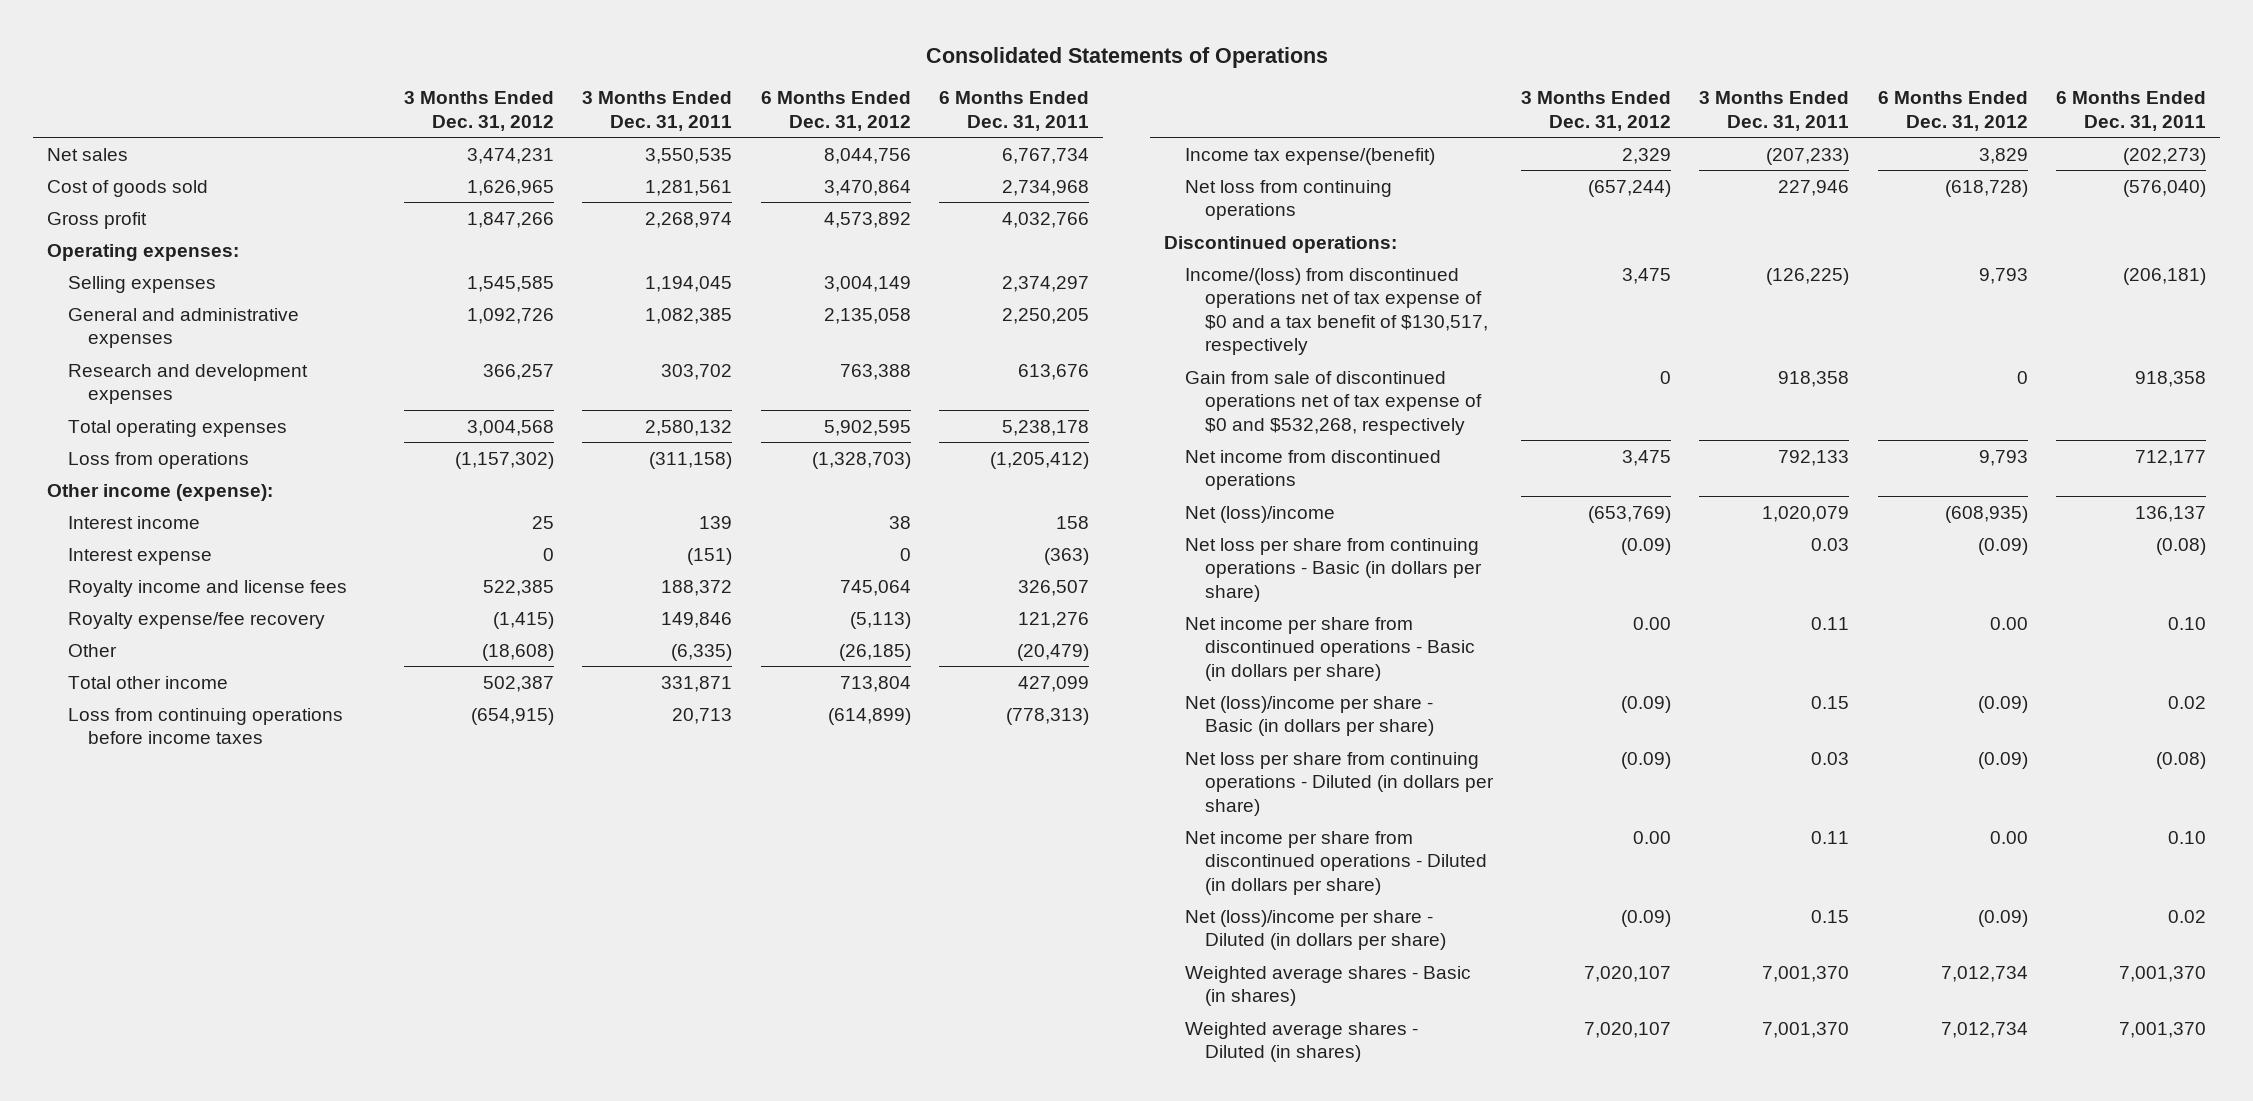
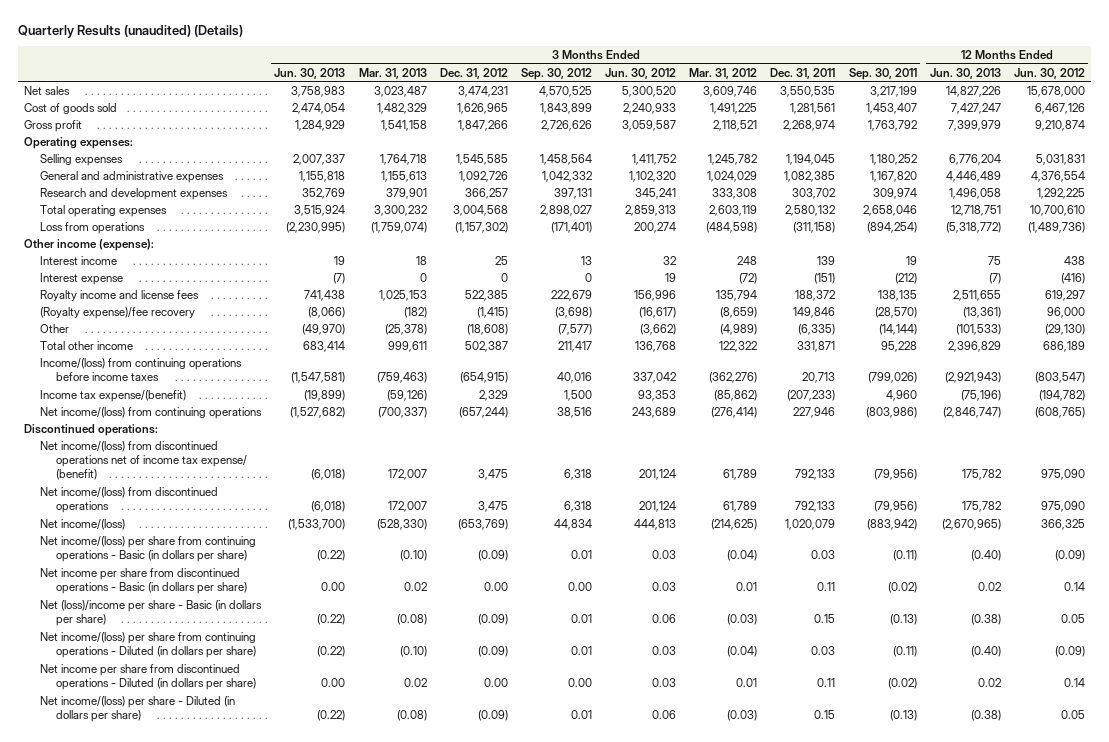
- Consolidated Statements of Operations
+ Quarterly Results (unaudited) (Details)
- | 3 Months Ended Dec. 31, 2012 | 3 Months Ended Dec. 31, 2011 | 6 Months Ended Dec. 31, 2012 | 6 Months Ended Dec. 31, 2011
+ | 3 Months Ended Jun. 30, 2013 | 3 Months Ended Mar. 31, 2013 | 3 Months Ended Dec. 31, 2012 | 3 Months Ended Sep. 30, 2012 | 3 Months Ended Jun. 30, 2012 | 3 Months Ended Mar. 31, 2012 | 3 Months Ended Dec. 31, 2011 | 3 Months Ended Sep. 30, 2011 | 12 Months Ended Jun. 30, 2013 | 12 Months Ended Jun. 30, 2012
- Royalty expense/fee recovery | (1,415) | 149,846 | (5,113) | 121,276
+ (Royalty expense)/fee recovery | (8,066) | (182) | (1,415) | (3,698) | (16,617) | (8,659) | 149,846 | (28,570) | (13,361) | 96,000
- Loss from continuing operations before income taxes | (654,915) | 20,713 | (614,899) | (778,313)
+ Income/(loss) from continuing operations before income taxes | (1,547,581) | (759,463) | (654,915) | 40,016 | 337,042 | (362,276) | 20,713 | (799,026) | (2,921,943) | (803,547)
- Net loss from continuing operations | (657,244) | 227,946 | (618,728) | (576,040)
+ Net income/(loss) from continuing operations | (1,527,682) | (700,337) | (657,244) | 38,516 | 243,689 | (276,414) | 227,946 | (803,986) | (2,846,747) | (608,765)
- Income/(loss) from discontinued operations net of tax expense of $0 and a tax benefit of $130,517, respectively | 3,475 | (126,225) | 9,793 | (206,181)
- Gain from sale of discontinued operations net of tax expense of $0 and $532,268, respectively | 0 | 918,358 | 0 | 918,358
- Net income from discontinued operations | 3,475 | 792,133 | 9,793 | 712,177
- Net (loss)/income | (653,769) | 1,020,079 | (608,935) | 136,137
- Net loss per share from continuing operations - Basic (in dollars per share) | (0.09) | 0.03 | (0.09) | (0.08)
+ Net income/(loss) from discontinued operations net of income tax expense/ (benefit) | (6,018) | 172,007 | 3,475 | 6,318 | 201,124 | 61,789 | 792,133 | (79,956) | 175,782 | 975,090
+ Net income/(loss) from discontinued operations | (6,018) | 172,007 | 3,475 | 6,318 | 201,124 | 61,789 | 792,133 | (79,956) | 175,782 | 975,090
+ Net income/(loss) | (1,533,700) | (528,330) | (653,769) | 44,834 | 444,813 | (214,625) | 1,020,079 | (883,942) | (2,670,965) | 366,325
+ Net income/(loss) per share from continuing operations - Basic (in dollars per share) | (0.22) | (0.10) | (0.09) | 0.01 | 0.03 | (0.04) | 0.03 | (0.11) | (0.40) | (0.09)
- Net loss per share from continuing operations - Diluted (in dollars per share) | (0.09) | 0.03 | (0.09) | (0.08)
+ Net income/(loss) per share from continuing operations - Diluted (in dollars per share) | (0.22) | (0.10) | (0.09) | 0.01 | 0.03 | (0.04) | 0.03 | (0.11) | (0.40) | (0.09)
- Net (loss)/income per share - Diluted (in dollars per share) | (0.09) | 0.15 | (0.09) | 0.02
- Weighted average shares - Basic (in shares) | 7,020,107 | 7,001,370 | 7,012,734 | 7,001,370
- Weighted average shares - Diluted (in shares) | 7,020,107 | 7,001,370 | 7,012,734 | 7,001,370
+ Net income/(loss) per share - Diluted (in dollars per share) | (0.22) | (0.08) | (0.09) | 0.01 | 0.06 | (0.03) | 0.15 | (0.13) | (0.38) | 0.05

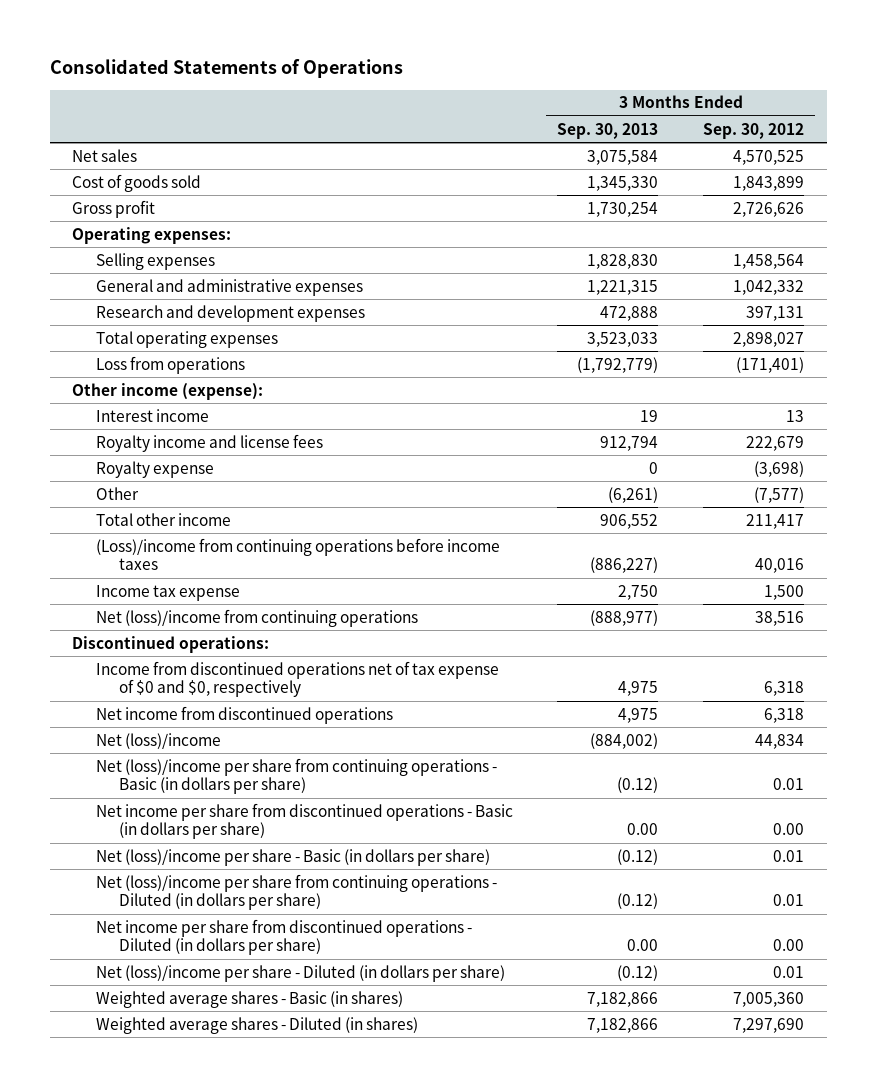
- Quarterly Results (unaudited) (Details)
+ Consolidated Statements of Operations
- | 3 Months Ended Jun. 30, 2013 | 3 Months Ended Mar. 31, 2013 | 3 Months Ended Dec. 31, 2012 | 3 Months Ended Sep. 30, 2012 | 3 Months Ended Jun. 30, 2012 | 3 Months Ended Mar. 31, 2012 | 3 Months Ended Dec. 31, 2011 | 3 Months Ended Sep. 30, 2011 | 12 Months Ended Jun. 30, 2013 | 12 Months Ended Jun. 30, 2012
+ | 3 Months Ended Sep. 30, 2013 | 3 Months Ended Sep. 30, 2012
- Interest expense | (7) | 0 | 0 | 0 | 19 | (72) | (151) | (212) | (7) | (416)
- (Royalty expense)/fee recovery | (8,066) | (182) | (1,415) | (3,698) | (16,617) | (8,659) | 149,846 | (28,570) | (13,361) | 96,000
+ Royalty expense | 0 | (3,698)
- Income/(loss) from continuing operations before income taxes | (1,547,581) | (759,463) | (654,915) | 40,016 | 337,042 | (362,276) | 20,713 | (799,026) | (2,921,943) | (803,547)
- Income tax expense/(benefit) | (19,899) | (59,126) | 2,329 | 1,500 | 93,353 | (85,862) | (207,233) | 4,960 | (75,196) | (194,782)
- Net income/(loss) from continuing operations | (1,527,682) | (700,337) | (657,244) | 38,516 | 243,689 | (276,414) | 227,946 | (803,986) | (2,846,747) | (608,765)
+ (Loss)/income from continuing operations before income taxes | (886,227) | 40,016
+ Income tax expense | 2,750 | 1,500
+ Net (loss)/income from continuing operations | (888,977) | 38,516
- Net income/(loss) from discontinued operations net of income tax expense/ (benefit) | (6,018) | 172,007 | 3,475 | 6,318 | 201,124 | 61,789 | 792,133 | (79,956) | 175,782 | 975,090
- Net income/(loss) from discontinued operations | (6,018) | 172,007 | 3,475 | 6,318 | 201,124 | 61,789 | 792,133 | (79,956) | 175,782 | 975,090
- Net income/(loss) | (1,533,700) | (528,330) | (653,769) | 44,834 | 444,813 | (214,625) | 1,020,079 | (883,942) | (2,670,965) | 366,325
- Net income/(loss) per share from continuing operations - Basic (in dollars per share) | (0.22) | (0.10) | (0.09) | 0.01 | 0.03 | (0.04) | 0.03 | (0.11) | (0.40) | (0.09)
+ Income from discontinued operations net of tax expense of $0 and $0, respectively | 4,975 | 6,318
+ Net income from discontinued operations | 4,975 | 6,318
+ Net (loss)/income | (884,002) | 44,834
+ Net (loss)/income per share from continuing operations - Basic (in dollars per share) | (0.12) | 0.01
- Net income/(loss) per share from continuing operations - Diluted (in dollars per share) | (0.22) | (0.10) | (0.09) | 0.01 | 0.03 | (0.04) | 0.03 | (0.11) | (0.40) | (0.09)
+ Net (loss)/income per share from continuing operations - Diluted (in dollars per share) | (0.12) | 0.01
- Net income/(loss) per share - Diluted (in dollars per share) | (0.22) | (0.08) | (0.09) | 0.01 | 0.06 | (0.03) | 0.15 | (0.13) | (0.38) | 0.05
+ Net (loss)/income per share - Diluted (in dollars per share) | (0.12) | 0.01
+ Weighted average shares - Basic (in shares) | 7,182,866 | 7,005,360
+ Weighted average shares - Diluted (in shares) | 7,182,866 | 7,297,690

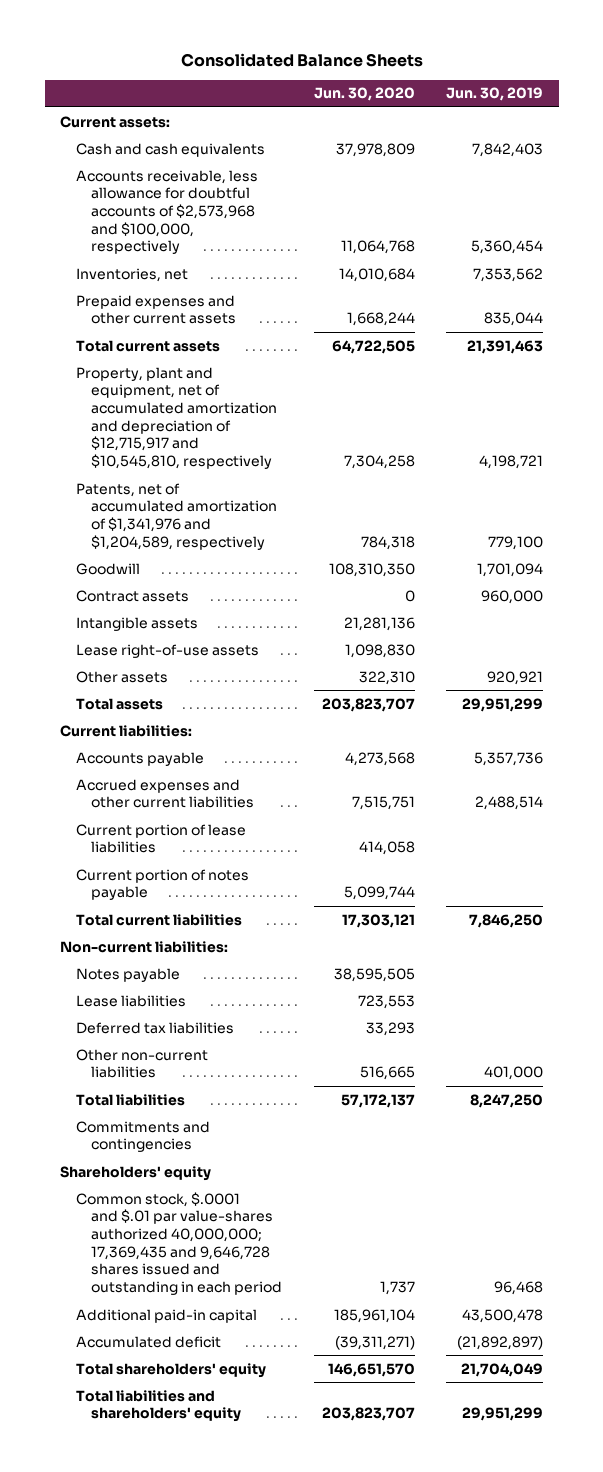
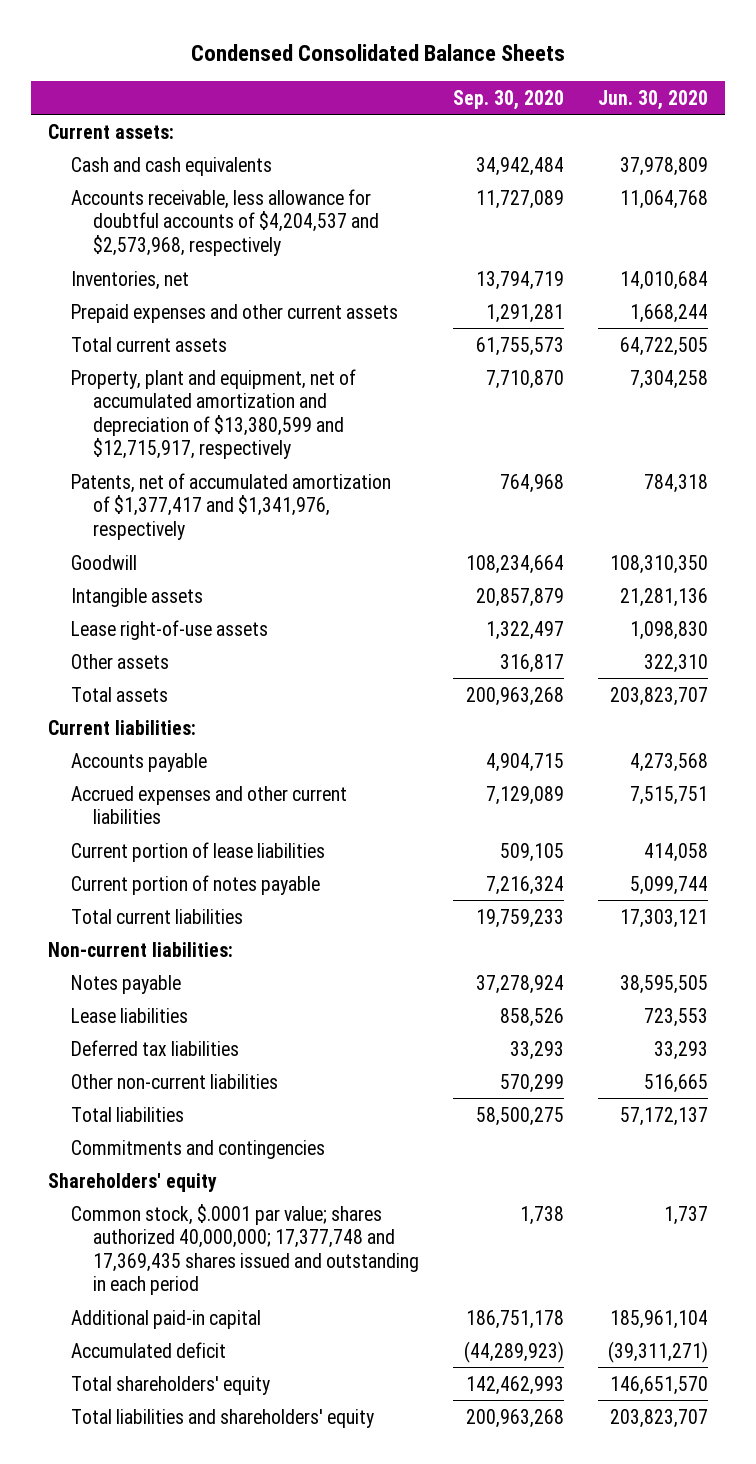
- Consolidated Balance Sheets
+ Condensed Consolidated Balance Sheets
- | Jun. 30, 2020 | Jun. 30, 2019
+ | Sep. 30, 2020 | Jun. 30, 2020
- Accounts receivable, less allowance for doubtful accounts of $2,573,968 and $100,000, respectively | 11,064,768 | 5,360,454
+ Accounts receivable, less allowance for doubtful accounts of $4,204,537 and $2,573,968, respectively | 11,727,089 | 11,064,768
- Property, plant and equipment, net of accumulated amortization and depreciation of $12,715,917 and $10,545,810, respectively | 7,304,258 | 4,198,721
- Patents, net of accumulated amortization of $1,341,976 and $1,204,589, respectively | 784,318 | 779,100
+ Property, plant and equipment, net of accumulated amortization and depreciation of $13,380,599 and $12,715,917, respectively | 7,710,870 | 7,304,258
+ Patents, net of accumulated amortization of $1,377,417 and $1,341,976, respectively | 764,968 | 784,318
- Contract assets | 0 | 960,000
- Common stock, $.0001 and $.01 par value-shares authorized 40,000,000; 17,369,435 and 9,646,728 shares issued and outstanding in each period | 1,737 | 96,468
+ Common stock, $.0001 par value; shares authorized 40,000,000; 17,377,748 and 17,369,435 shares issued and outstanding in each period | 1,738 | 1,737

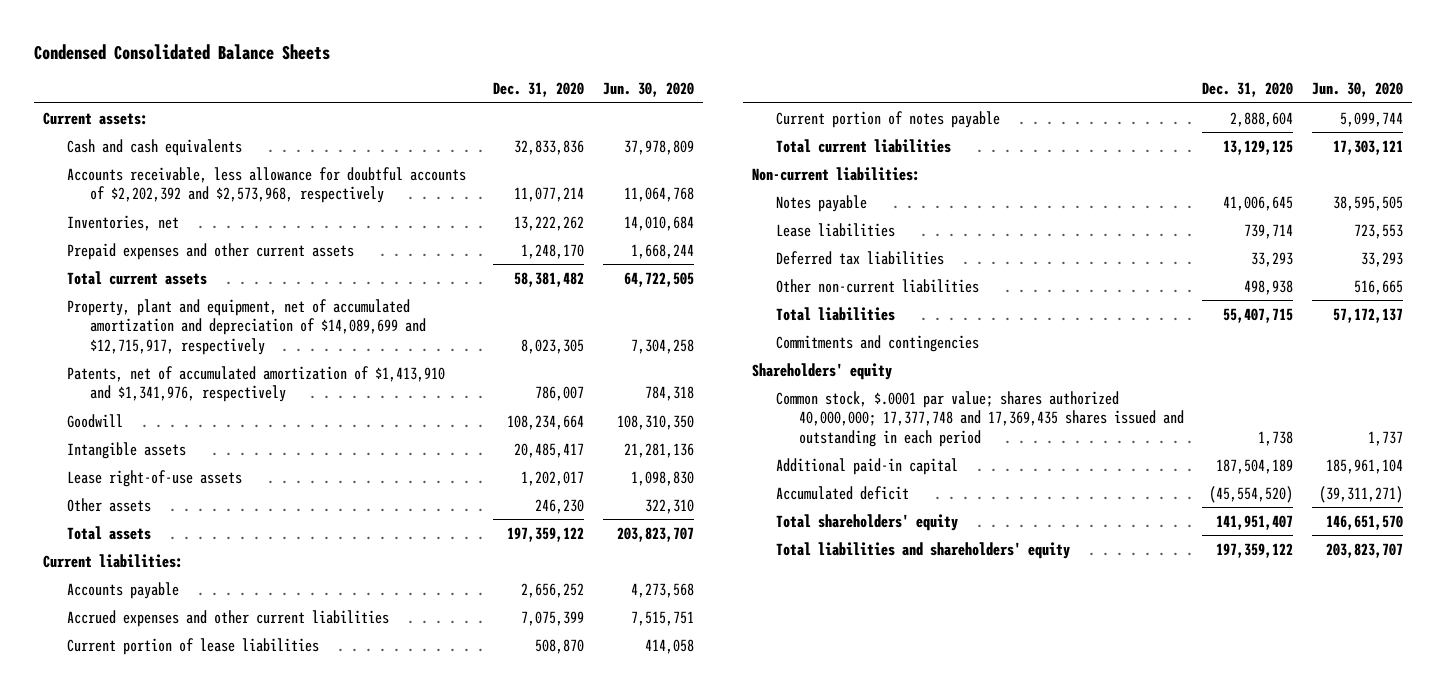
- | Sep. 30, 2020 | Jun. 30, 2020
+ | Dec. 31, 2020 | Jun. 30, 2020
- Accounts receivable, less allowance for doubtful accounts of $4,204,537 and $2,573,968, respectively | 11,727,089 | 11,064,768
+ Accounts receivable, less allowance for doubtful accounts of $2,202,392 and $2,573,968, respectively | 11,077,214 | 11,064,768
- Property, plant and equipment, net of accumulated amortization and depreciation of $13,380,599 and $12,715,917, respectively | 7,710,870 | 7,304,258
- Patents, net of accumulated amortization of $1,377,417 and $1,341,976, respectively | 764,968 | 784,318
+ Property, plant and equipment, net of accumulated amortization and depreciation of $14,089,699 and $12,715,917, respectively | 8,023,305 | 7,304,258
+ Patents, net of accumulated amortization of $1,413,910 and $1,341,976, respectively | 786,007 | 784,318

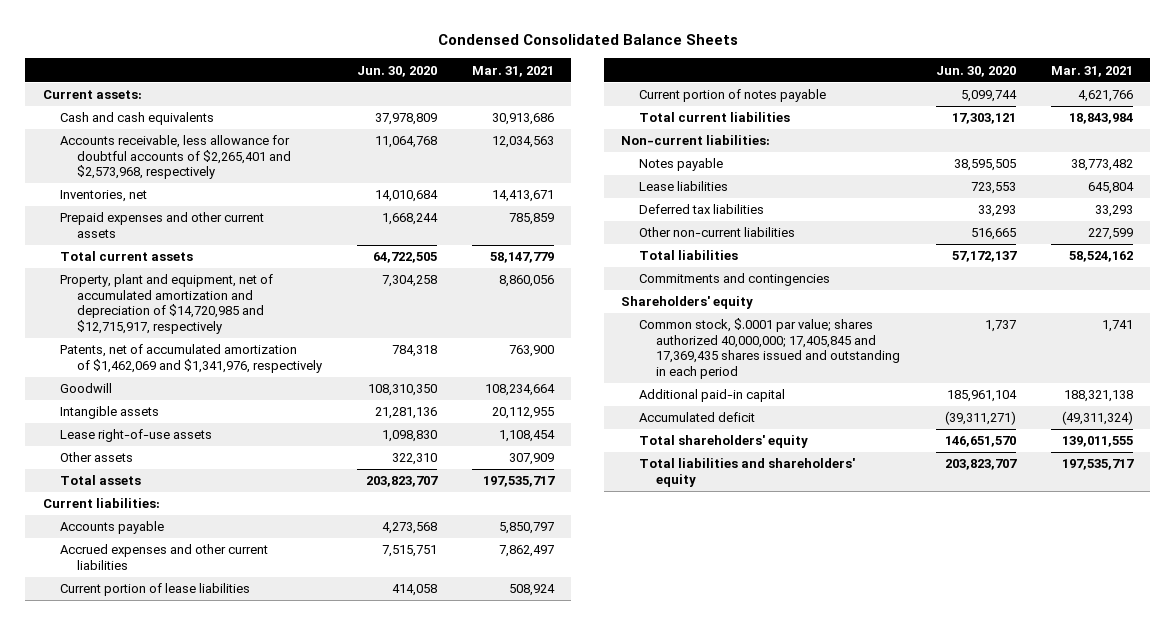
- | Dec. 31, 2020 | Jun. 30, 2020
+ | Jun. 30, 2020 | Mar. 31, 2021
- Accounts receivable, less allowance for doubtful accounts of $2,202,392 and $2,573,968, respectively | 11,077,214 | 11,064,768
+ Accounts receivable, less allowance for doubtful accounts of $2,265,401 and $2,573,968, respectively | 11,064,768 | 12,034,563
- Property, plant and equipment, net of accumulated amortization and depreciation of $14,089,699 and $12,715,917, respectively | 8,023,305 | 7,304,258
- Patents, net of accumulated amortization of $1,413,910 and $1,341,976, respectively | 786,007 | 784,318
+ Property, plant and equipment, net of accumulated amortization and depreciation of $14,720,985 and $12,715,917, respectively | 7,304,258 | 8,860,056
+ Patents, net of accumulated amortization of $1,462,069 and $1,341,976, respectively | 784,318 | 763,900
- Common stock, $.0001 par value; shares authorized 40,000,000; 17,377,748 and 17,369,435 shares issued and outstanding in each period | 1,738 | 1,737
+ Common stock, $.0001 par value; shares authorized 40,000,000; 17,405,845 and 17,369,435 shares issued and outstanding in each period | 1,737 | 1,741

